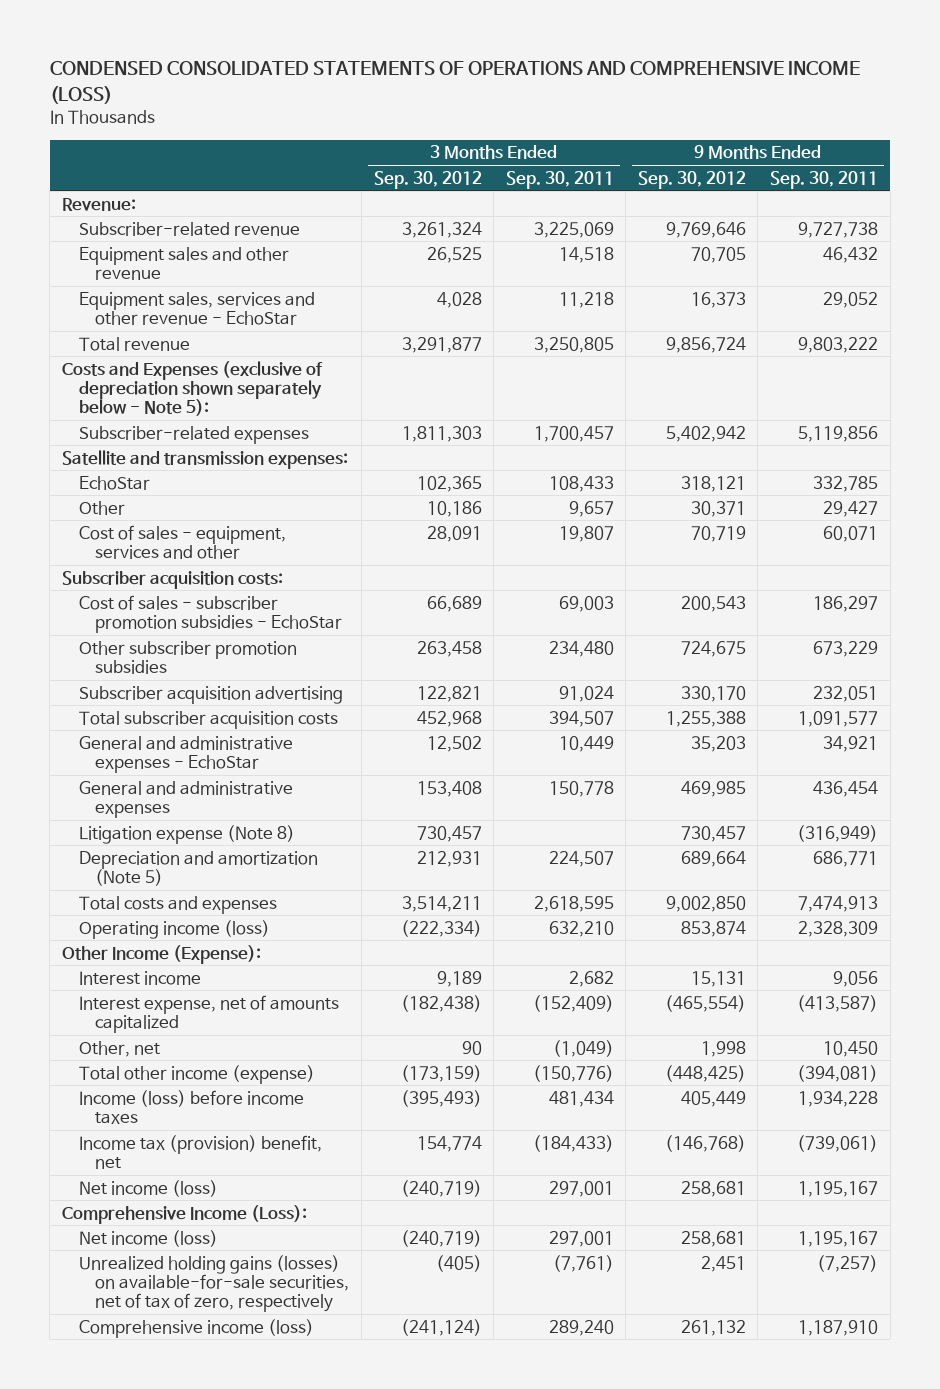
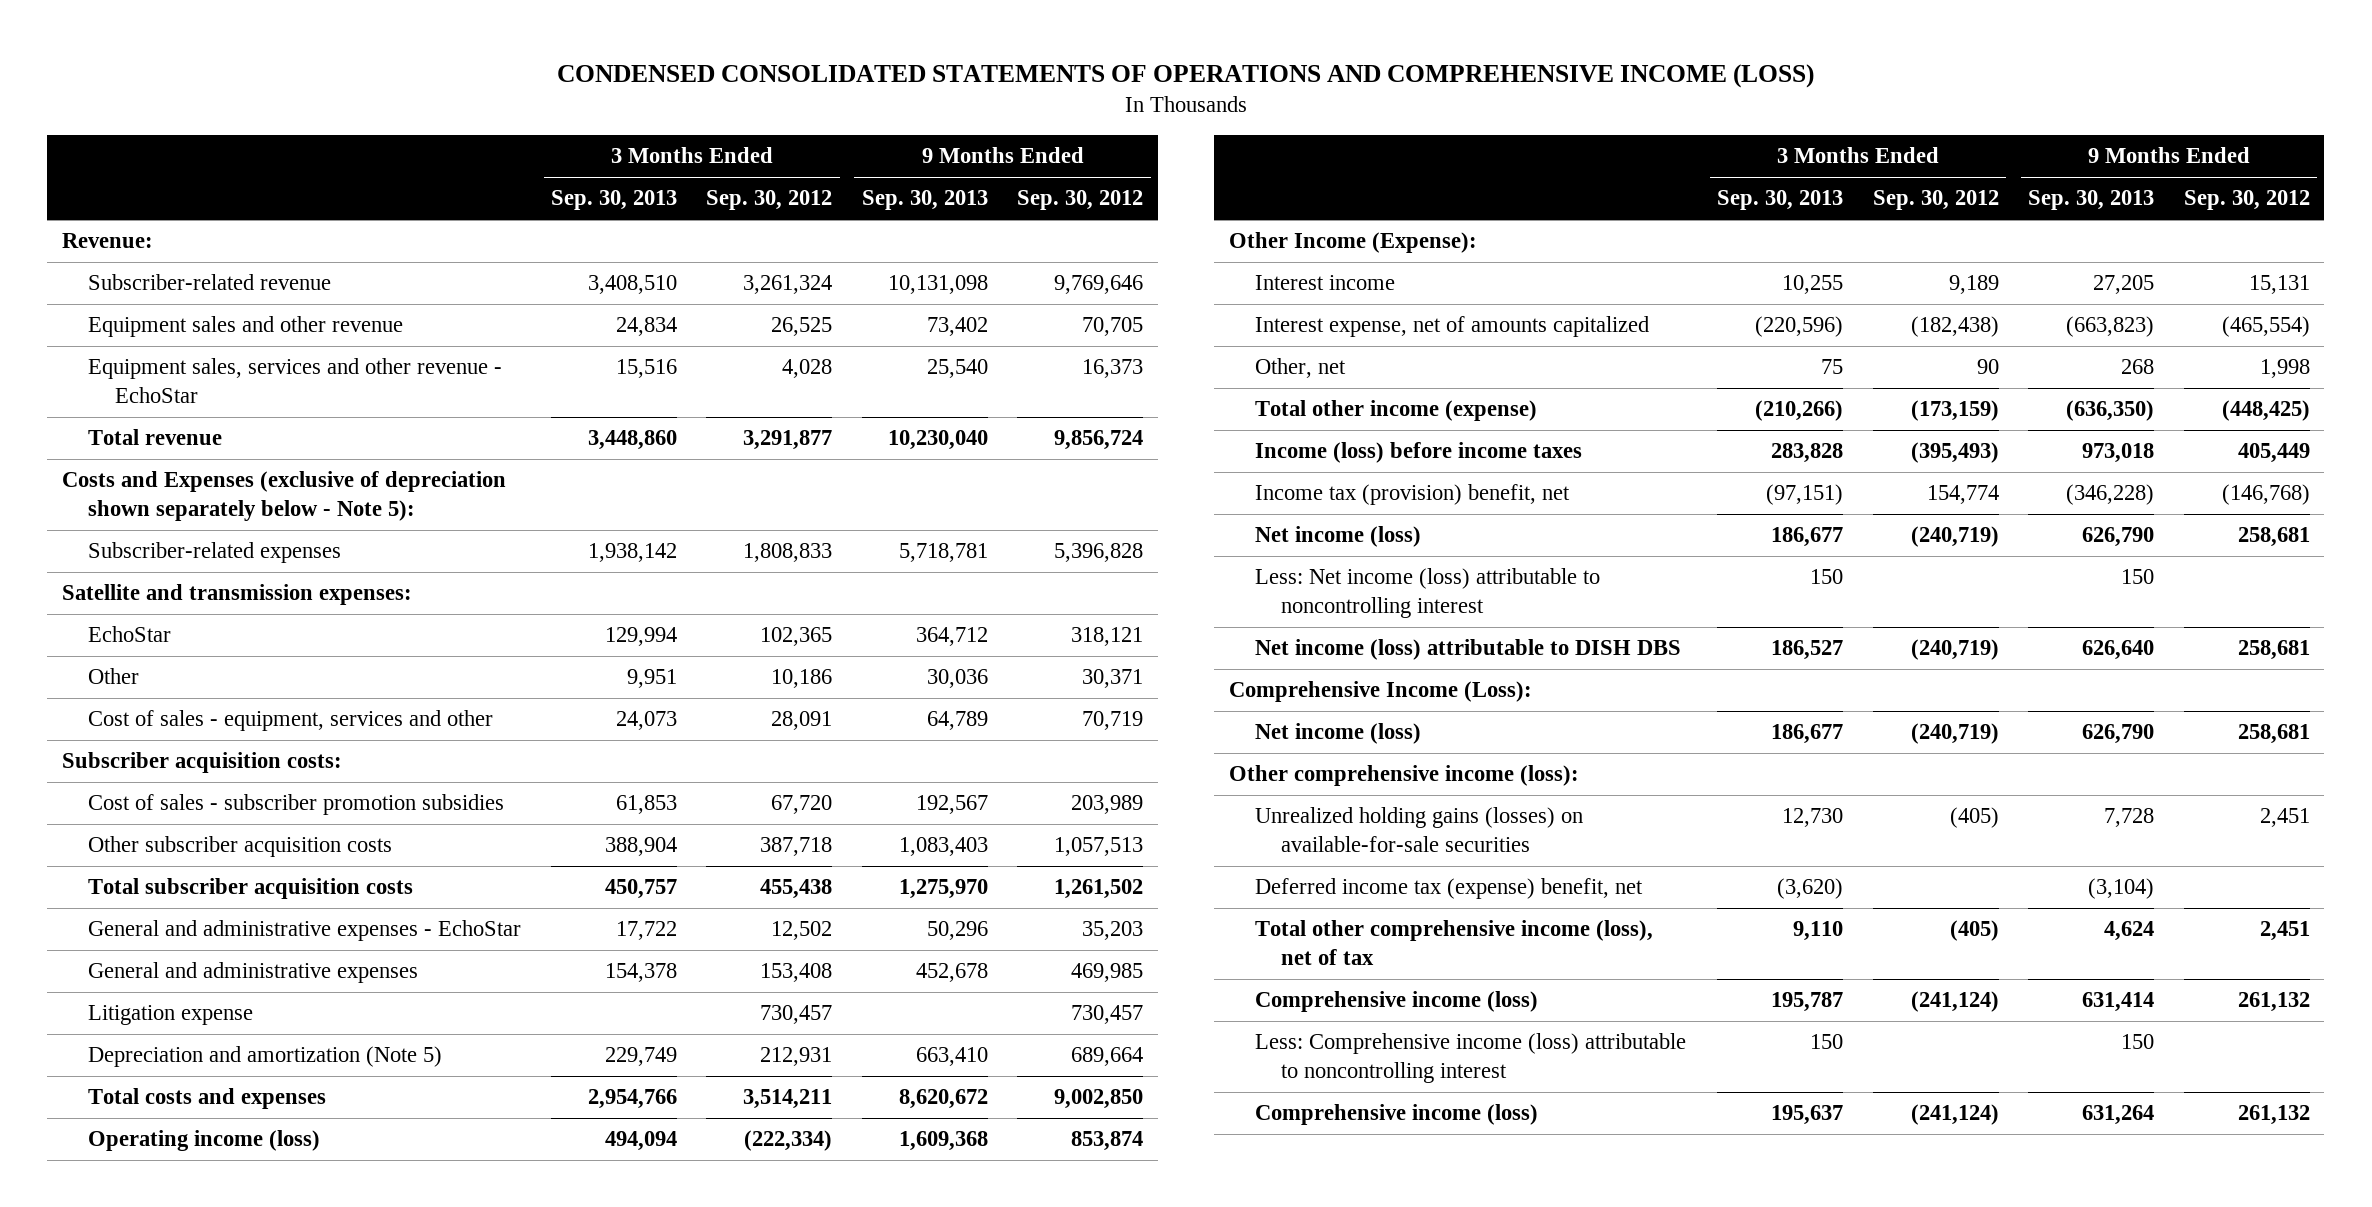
- | 3 Months Ended Sep. 30, 2012 | 3 Months Ended Sep. 30, 2011 | 9 Months Ended Sep. 30, 2012 | 9 Months Ended Sep. 30, 2011
+ | 3 Months Ended Sep. 30, 2013 | 3 Months Ended Sep. 30, 2012 | 9 Months Ended Sep. 30, 2013 | 9 Months Ended Sep. 30, 2012
- Subscriber-related expenses | 1,811,303 | 1,700,457 | 5,402,942 | 5,119,856
+ Subscriber-related expenses | 1,938,142 | 1,808,833 | 5,718,781 | 5,396,828
- Cost of sales - subscriber promotion subsidies - EchoStar | 66,689 | 69,003 | 200,543 | 186,297
- Other subscriber promotion subsidies | 263,458 | 234,480 | 724,675 | 673,229
- Subscriber acquisition advertising | 122,821 | 91,024 | 330,170 | 232,051
- Total subscriber acquisition costs | 452,968 | 394,507 | 1,255,388 | 1,091,577
+ Cost of sales - subscriber promotion subsidies | 61,853 | 67,720 | 192,567 | 203,989
+ Other subscriber acquisition costs | 388,904 | 387,718 | 1,083,403 | 1,057,513
+ Total subscriber acquisition costs | 450,757 | 455,438 | 1,275,970 | 1,261,502
- Litigation expense (Note 8) | 730,457 | | 730,457 | (316,949)
+ Litigation expense | | 730,457 | | 730,457
+ Less: Net income (loss) attributable to noncontrolling interest | 150 | | 150 |
+ Net income (loss) attributable to DISH DBS | 186,527 | (240,719) | 626,640 | 258,681
- Unrealized holding gains (losses) on available-for-sale securities, net of tax of zero, respectively | (405) | (7,761) | 2,451 | (7,257)
+ Other comprehensive income (loss):
+ Unrealized holding gains (losses) on available-for-sale securities | 12,730 | (405) | 7,728 | 2,451
+ Deferred income tax (expense) benefit, net | (3,620) | | (3,104) |
+ Total other comprehensive income (loss), net of tax | 9,110 | (405) | 4,624 | 2,451
+ Less: Comprehensive income (loss) attributable to noncontrolling interest | 150 | | 150 |
+ Comprehensive income (loss) | 195,637 | (241,124) | 631,264 | 261,132

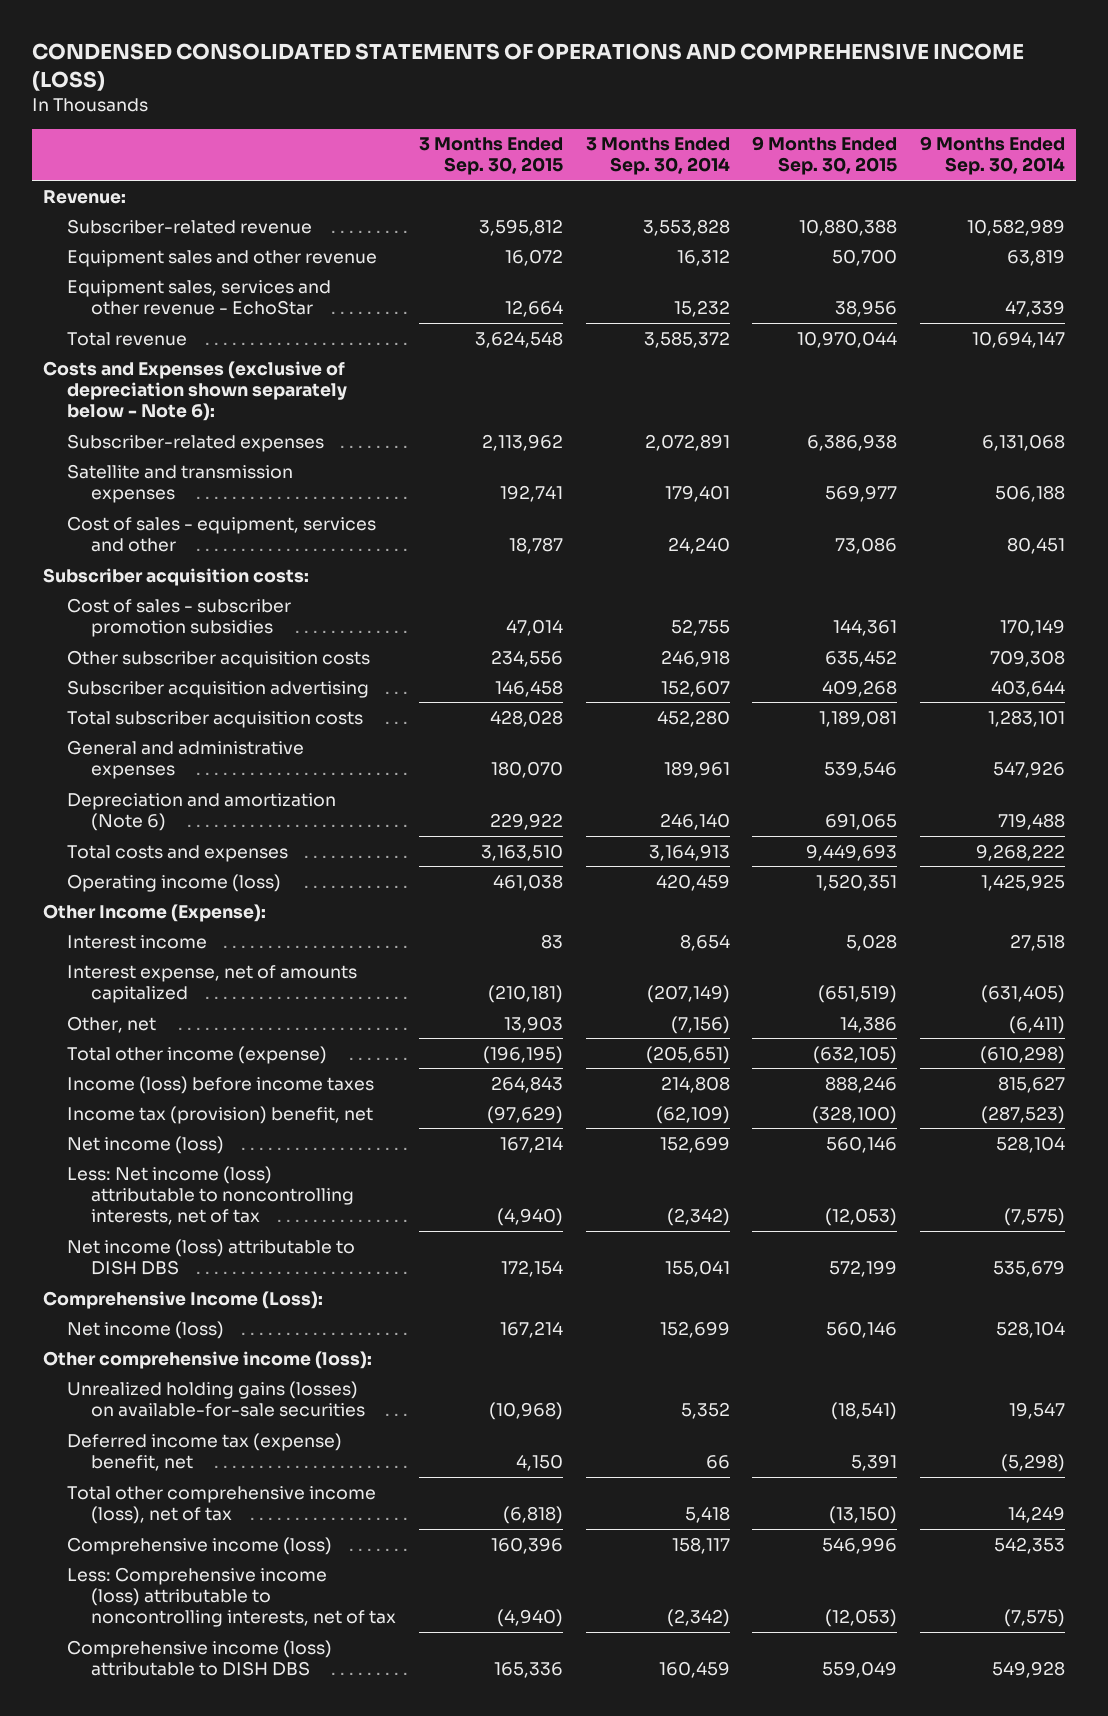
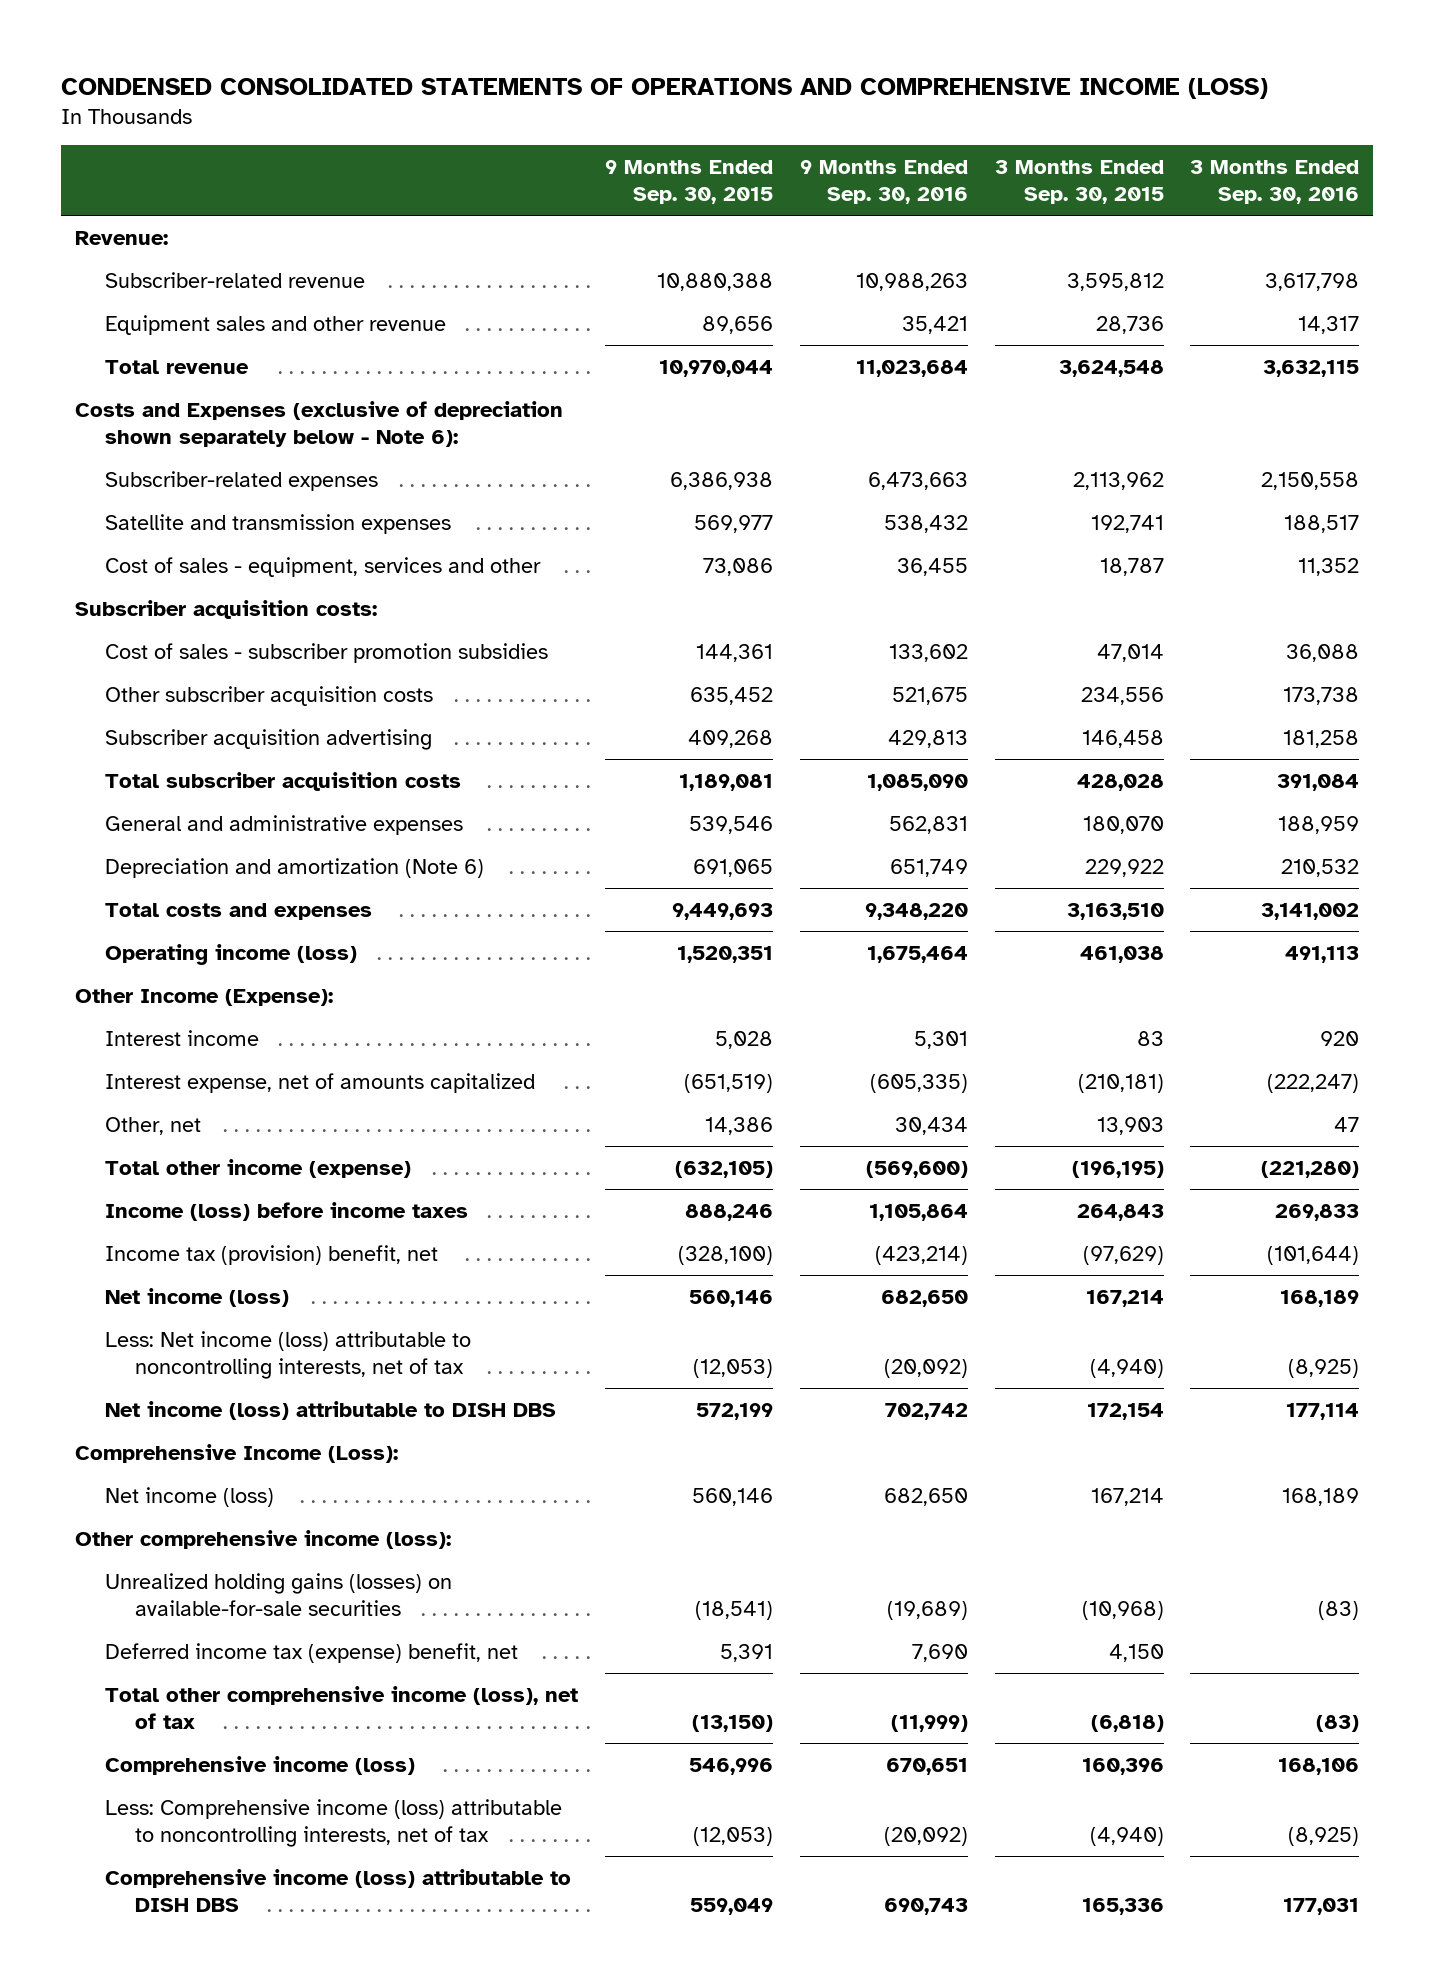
- | 3 Months Ended Sep. 30, 2015 | 3 Months Ended Sep. 30, 2014 | 9 Months Ended Sep. 30, 2015 | 9 Months Ended Sep. 30, 2014
+ | 9 Months Ended Sep. 30, 2015 | 9 Months Ended Sep. 30, 2016 | 3 Months Ended Sep. 30, 2015 | 3 Months Ended Sep. 30, 2016
- Equipment sales and other revenue | 16,072 | 16,312 | 50,700 | 63,819
- Equipment sales, services and other revenue - EchoStar | 12,664 | 15,232 | 38,956 | 47,339
+ Equipment sales and other revenue | 89,656 | 35,421 | 28,736 | 14,317

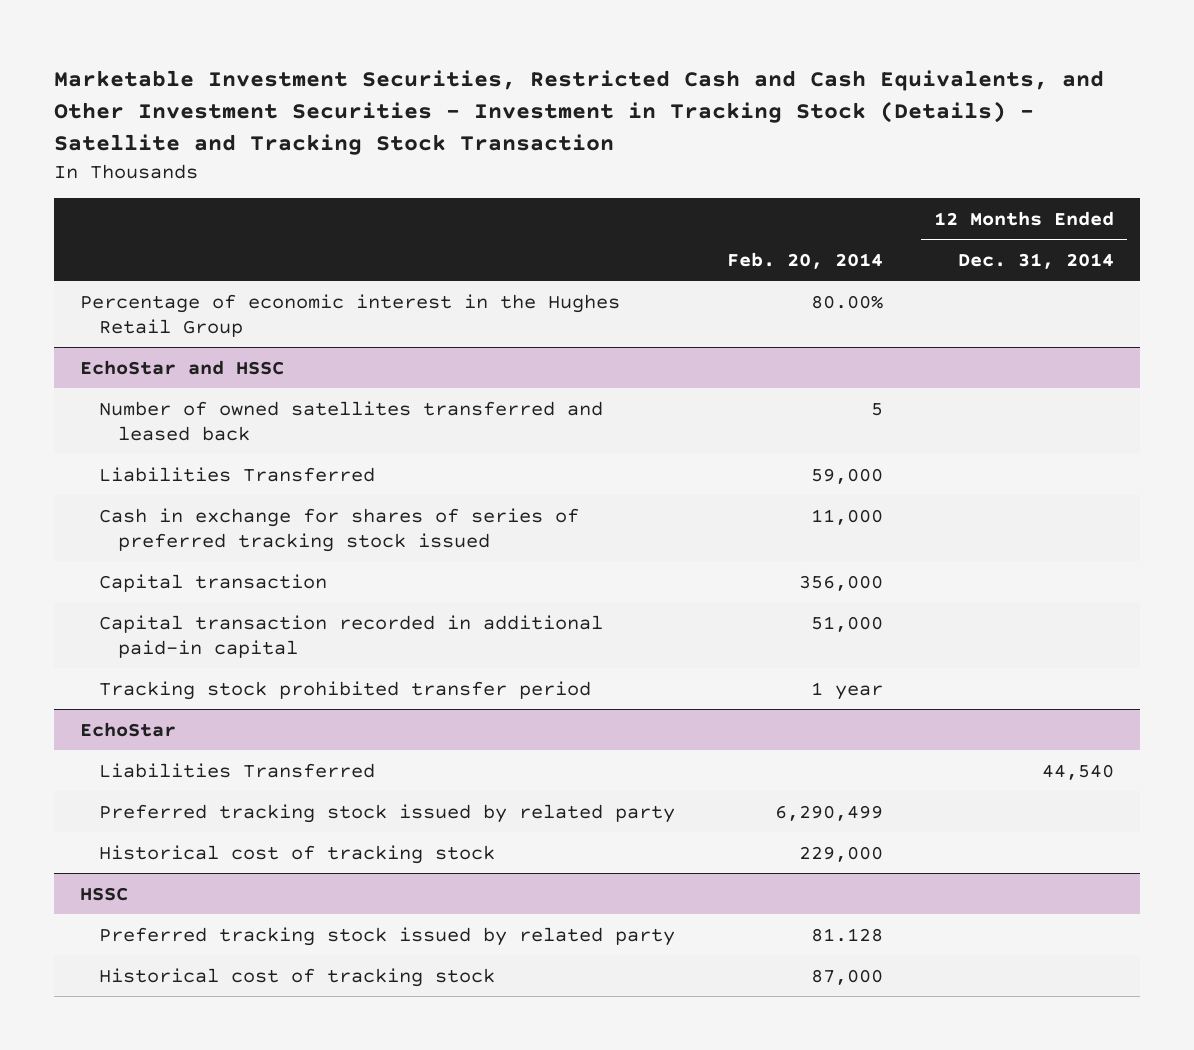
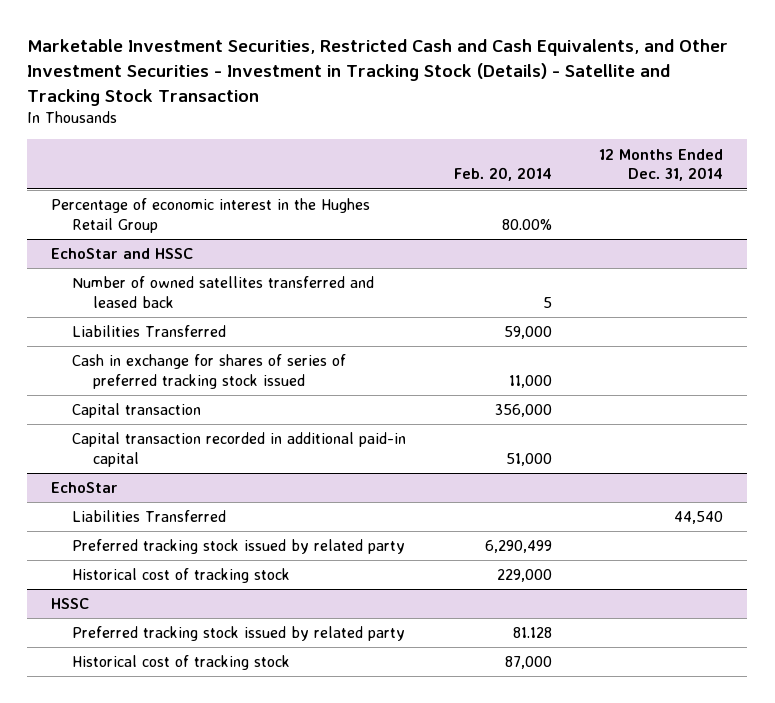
@ EchoStar and HSSC
- Tracking stock prohibited transfer period | 1 year |

